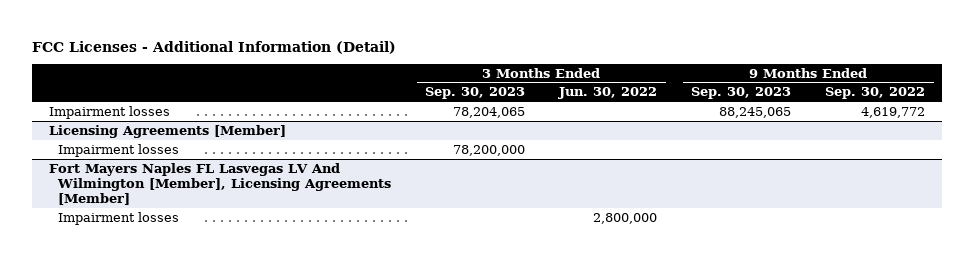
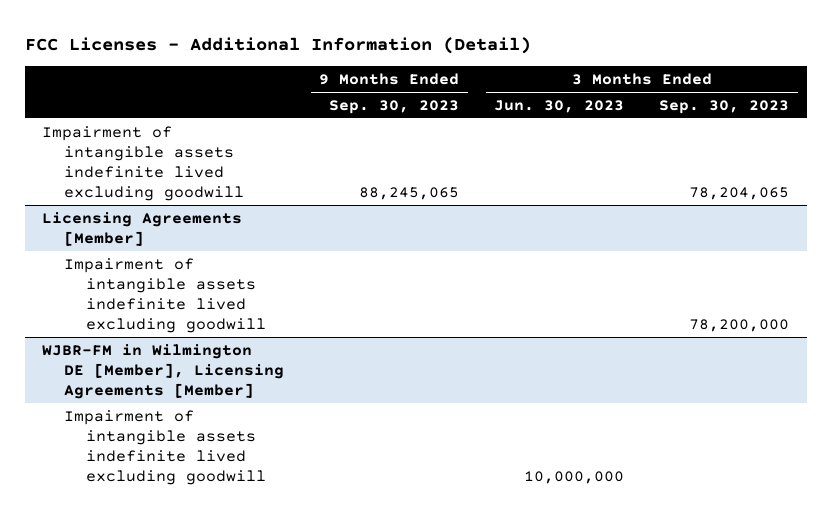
- | 3 Months Ended Sep. 30, 2023 | 3 Months Ended Jun. 30, 2022 | 9 Months Ended Sep. 30, 2023 | 9 Months Ended Sep. 30, 2022
+ | 9 Months Ended Sep. 30, 2023 | 3 Months Ended Jun. 30, 2023 | 3 Months Ended Sep. 30, 2023
- Impairment losses | 78,204,065 | | 88,245,065 | 4,619,772
+ Impairment of intangible assets indefinite lived excluding goodwill | 88,245,065 | | 78,204,065
@ Licensing Agreements [Member]
- Impairment losses | 78,200,000 | | |
- Fort Mayers Naples FL Lasvegas LV And Wilmington [Member], Licensing Agreements [Member]
- Impairment losses | | 2,800,000 | |
@ Licensing Agreements [Member]
+ Impairment of intangible assets indefinite lived excluding goodwill | | | 78,200,000
+ WJBR-FM in Wilmington DE [Member], Licensing Agreements [Member]
+ Impairment of intangible assets indefinite lived excluding goodwill | | 10,000,000 |

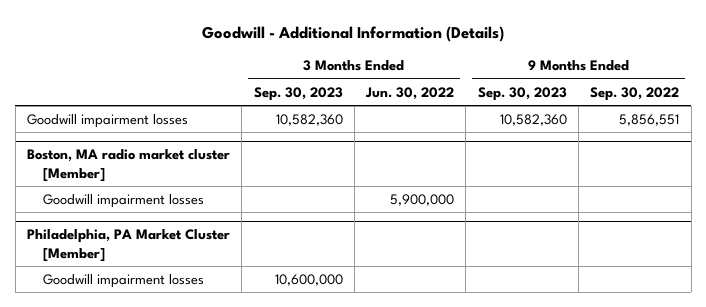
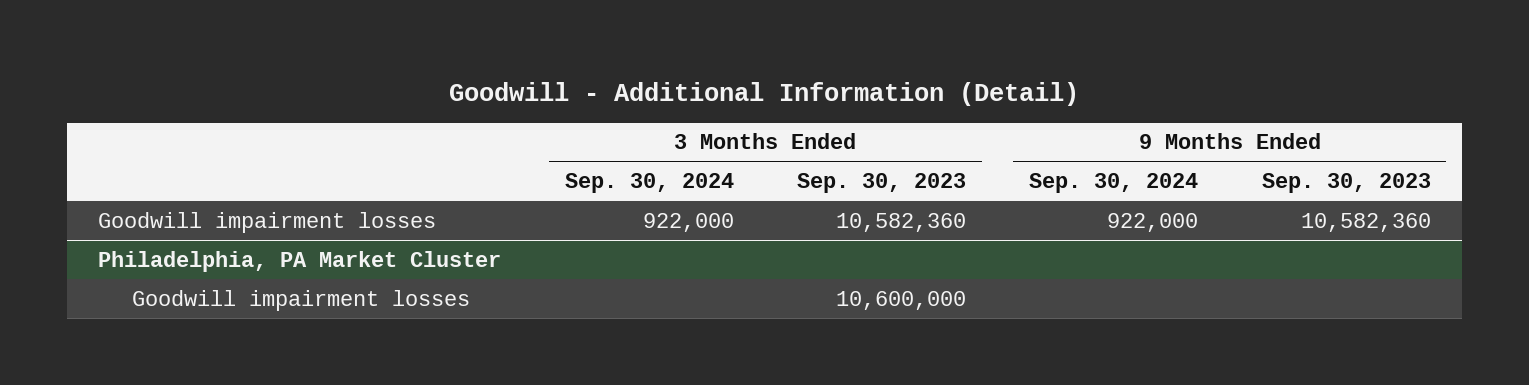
- Goodwill - Additional Information (Details)
+ Goodwill - Additional Information (Detail)
- | 3 Months Ended Sep. 30, 2023 | 3 Months Ended Jun. 30, 2022 | 9 Months Ended Sep. 30, 2023 | 9 Months Ended Sep. 30, 2022
+ | 3 Months Ended Sep. 30, 2024 | 3 Months Ended Sep. 30, 2023 | 9 Months Ended Sep. 30, 2024 | 9 Months Ended Sep. 30, 2023
- Boston, MA radio market cluster [Member]
- Goodwill impairment losses | | 5,900,000 | |
- Philadelphia, PA Market Cluster [Member]
+ Philadelphia, PA Market Cluster

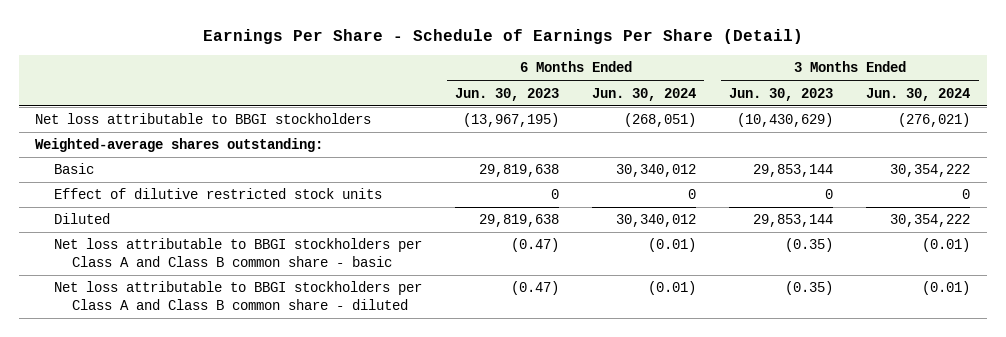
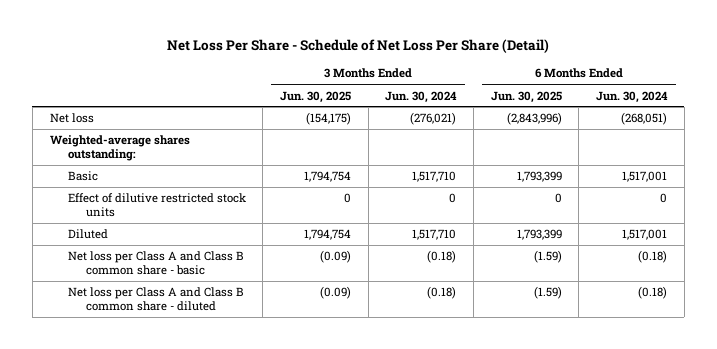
- Earnings Per Share - Schedule of Earnings Per Share (Detail)
+ Net Loss Per Share - Schedule of Net Loss Per Share (Detail)
- | 6 Months Ended Jun. 30, 2023 | 6 Months Ended Jun. 30, 2024 | 3 Months Ended Jun. 30, 2023 | 3 Months Ended Jun. 30, 2024
+ | 3 Months Ended Jun. 30, 2025 | 3 Months Ended Jun. 30, 2024 | 6 Months Ended Jun. 30, 2025 | 6 Months Ended Jun. 30, 2024
- Net loss attributable to BBGI stockholders | (13,967,195) | (268,051) | (10,430,629) | (276,021)
+ Net loss | (154,175) | (276,021) | (2,843,996) | (268,051)
- Basic | 29,819,638 | 30,340,012 | 29,853,144 | 30,354,222
+ Basic | 1,794,754 | 1,517,710 | 1,793,399 | 1,517,001
- Diluted | 29,819,638 | 30,340,012 | 29,853,144 | 30,354,222
- Net loss attributable to BBGI stockholders per Class A and Class B common share - basic | (0.47) | (0.01) | (0.35) | (0.01)
- Net loss attributable to BBGI stockholders per Class A and Class B common share - diluted | (0.47) | (0.01) | (0.35) | (0.01)
+ Diluted | 1,794,754 | 1,517,710 | 1,793,399 | 1,517,001
+ Net loss per Class A and Class B common share - basic | (0.09) | (0.18) | (1.59) | (0.18)
+ Net loss per Class A and Class B common share - diluted | (0.09) | (0.18) | (1.59) | (0.18)

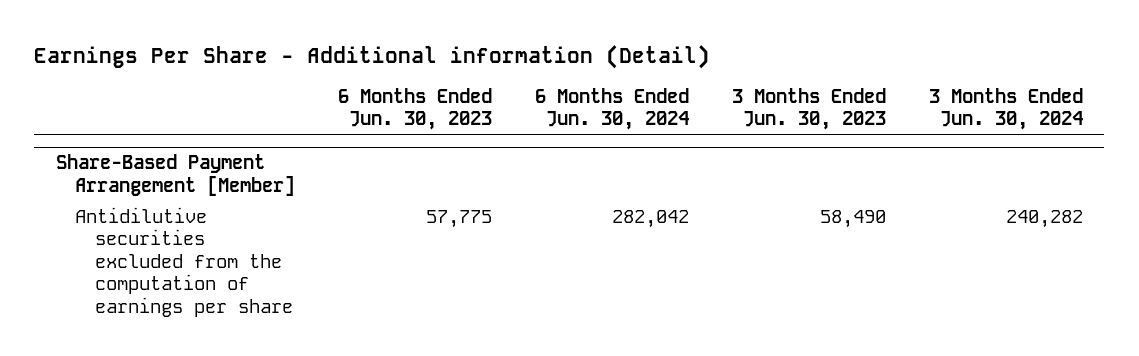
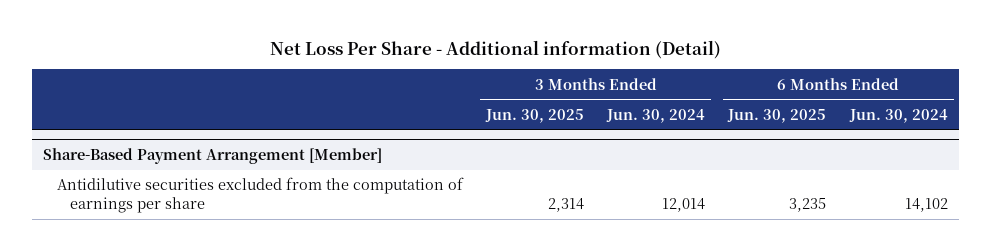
- Earnings Per Share - Additional information (Detail)
+ Net Loss Per Share - Additional information (Detail)
- | 6 Months Ended Jun. 30, 2023 | 6 Months Ended Jun. 30, 2024 | 3 Months Ended Jun. 30, 2023 | 3 Months Ended Jun. 30, 2024
+ | 3 Months Ended Jun. 30, 2025 | 3 Months Ended Jun. 30, 2024 | 6 Months Ended Jun. 30, 2025 | 6 Months Ended Jun. 30, 2024
@ Share-Based Payment Arrangement [Member]
- Antidilutive securities excluded from the computation of earnings per share | 57,775 | 282,042 | 58,490 | 240,282
+ Antidilutive securities excluded from the computation of earnings per share | 2,314 | 12,014 | 3,235 | 14,102

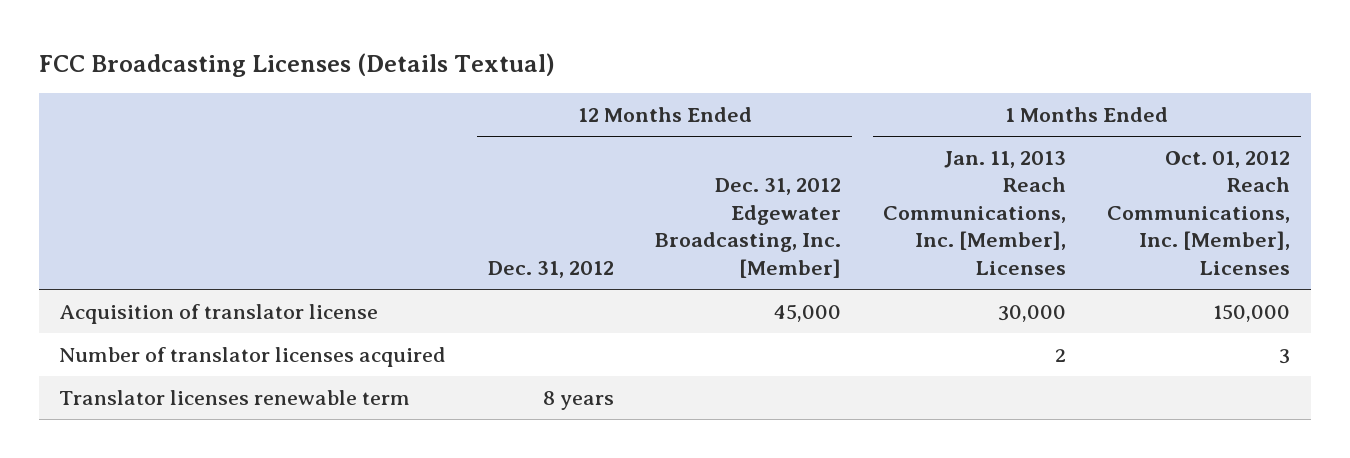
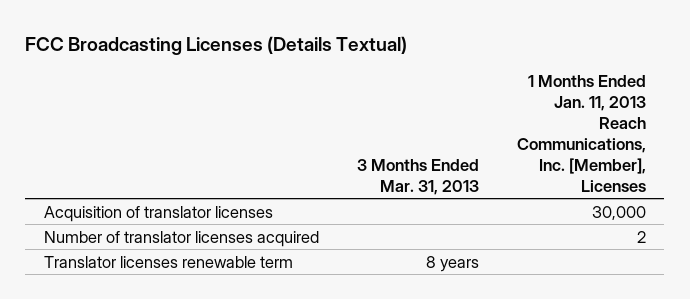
- | 12 Months Ended Dec. 31, 2012 | 12 Months Ended Dec. 31, 2012 Edgewater Broadcasting, Inc. [Member] | 1 Months Ended Jan. 11, 2013 Reach Communications, Inc. [Member], Licenses | 1 Months Ended Oct. 01, 2012 Reach Communications, Inc. [Member], Licenses
+ | 3 Months Ended Mar. 31, 2013 | 1 Months Ended Jan. 11, 2013 Reach Communications, Inc. [Member], Licenses
- Acquisition of translator license | | 45,000 | 30,000 | 150,000
+ Acquisition of translator licenses | | 30,000

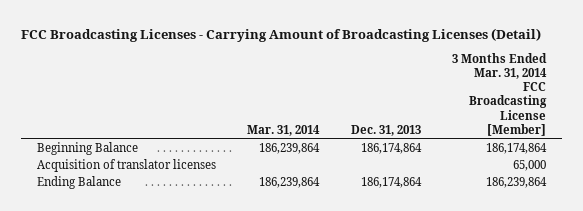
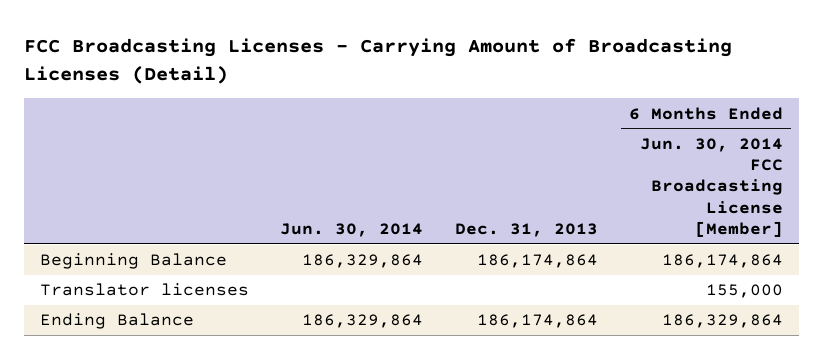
- | Mar. 31, 2014 | Dec. 31, 2013 | 3 Months Ended Mar. 31, 2014 FCC Broadcasting License [Member]
+ | Jun. 30, 2014 | Dec. 31, 2013 | 6 Months Ended Jun. 30, 2014 FCC Broadcasting License [Member]
- Acquisition of translator licenses | | | 65,000
+ Translator licenses | | | 155,000

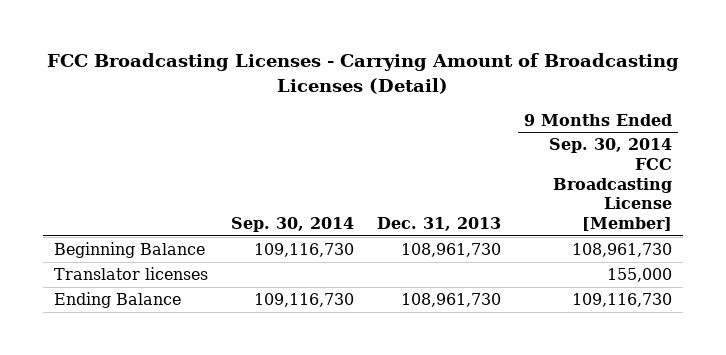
- | Jun. 30, 2014 | Dec. 31, 2013 | 6 Months Ended Jun. 30, 2014 FCC Broadcasting License [Member]
+ | Sep. 30, 2014 | Dec. 31, 2013 | 9 Months Ended Sep. 30, 2014 FCC Broadcasting License [Member]
- Beginning Balance | 186,329,864 | 186,174,864 | 186,174,864
+ Beginning Balance | 109,116,730 | 108,961,730 | 108,961,730
- Ending Balance | 186,329,864 | 186,174,864 | 186,329,864
+ Ending Balance | 109,116,730 | 108,961,730 | 109,116,730

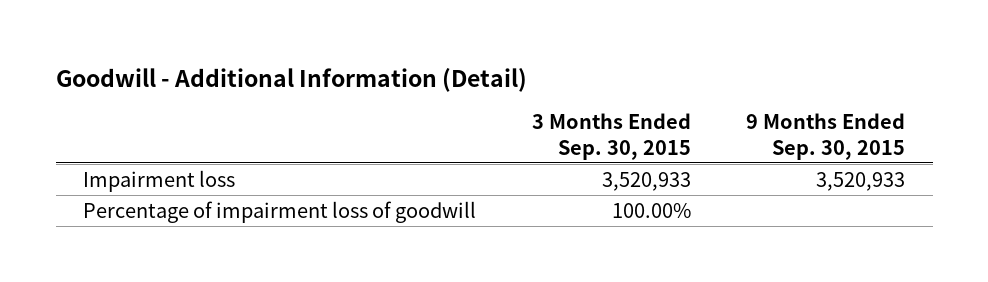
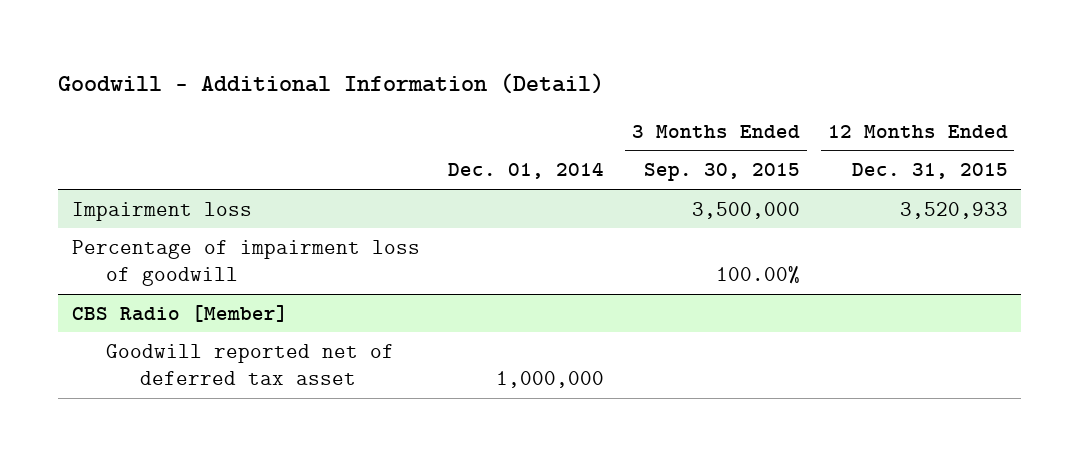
- | 3 Months Ended Sep. 30, 2015 | 9 Months Ended Sep. 30, 2015
+ | Dec. 01, 2014 | 3 Months Ended Sep. 30, 2015 | 12 Months Ended Dec. 31, 2015
- Impairment loss | 3,520,933 | 3,520,933
+ Impairment loss | | 3,500,000 | 3,520,933
+ CBS Radio [Member]
+ Goodwill reported net of deferred tax asset | 1,000,000 | |

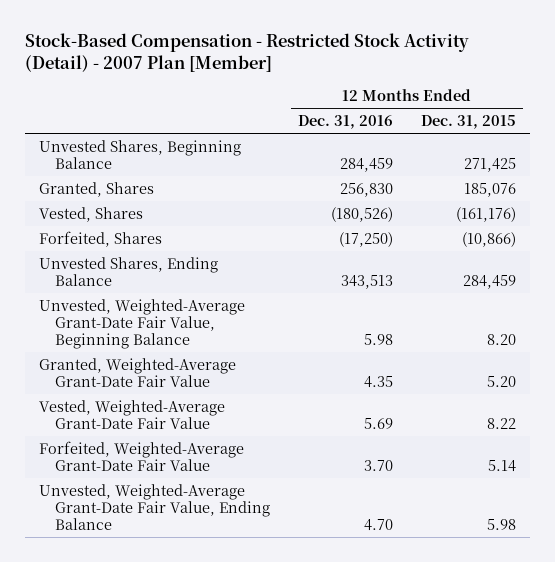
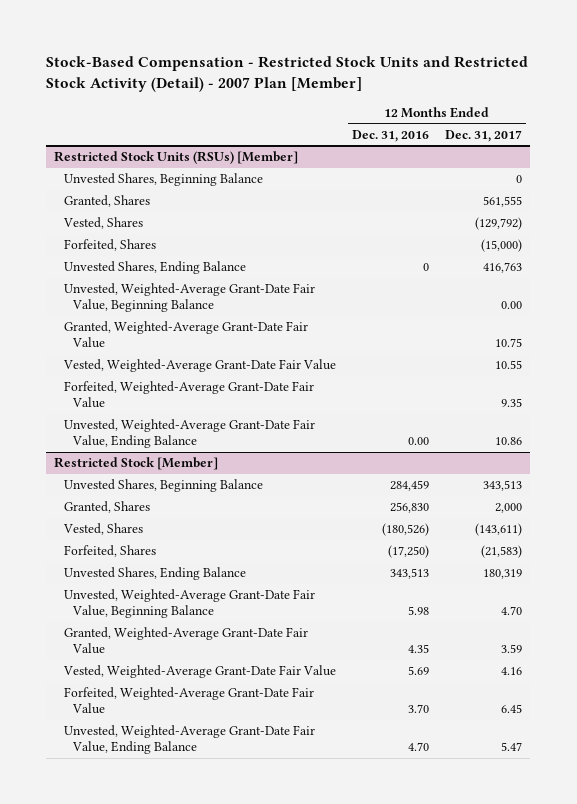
- Stock-Based Compensation - Restricted Stock Activity (Detail) - 2007 Plan [Member]
+ Stock-Based Compensation - Restricted Stock Units and Restricted Stock Activity (Detail) - 2007 Plan [Member]
- | 12 Months Ended Dec. 31, 2016 | 12 Months Ended Dec. 31, 2015
+ | 12 Months Ended Dec. 31, 2016 | 12 Months Ended Dec. 31, 2017
+ Restricted Stock Units (RSUs) [Member]
+ Unvested Shares, Beginning Balance | | 0
+ Granted, Shares | | 561,555
+ Vested, Shares | | (129,792)
+ Forfeited, Shares | | (15,000)
+ Unvested Shares, Ending Balance | 0 | 416,763
+ Unvested, Weighted-Average Grant-Date Fair Value, Beginning Balance | | 0.00
+ Granted, Weighted-Average Grant-Date Fair Value | | 10.75
+ Vested, Weighted-Average Grant-Date Fair Value | | 10.55
+ Forfeited, Weighted-Average Grant-Date Fair Value | | 9.35
+ Unvested, Weighted-Average Grant-Date Fair Value, Ending Balance | 0.00 | 10.86
+ Restricted Stock [Member]

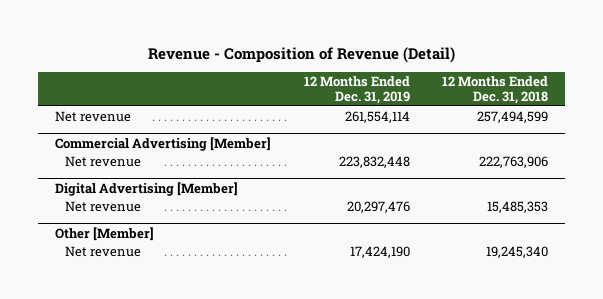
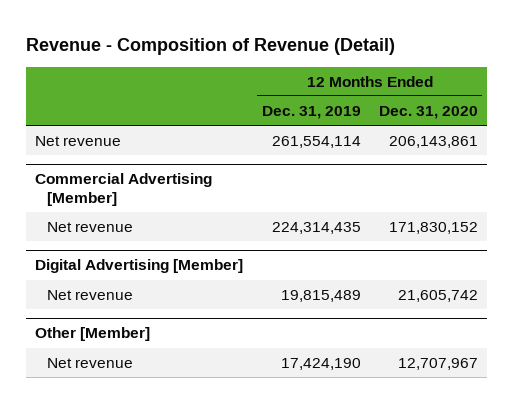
- | 12 Months Ended Dec. 31, 2019 | 12 Months Ended Dec. 31, 2018
+ | 12 Months Ended Dec. 31, 2019 | 12 Months Ended Dec. 31, 2020
@ Commercial Advertising [Member]
- Net revenue | 223,832,448 | 222,763,906
+ Net revenue | 224,314,435 | 171,830,152
@ Digital Advertising [Member]
- Net revenue | 20,297,476 | 15,485,353
+ Net revenue | 19,815,489 | 21,605,742

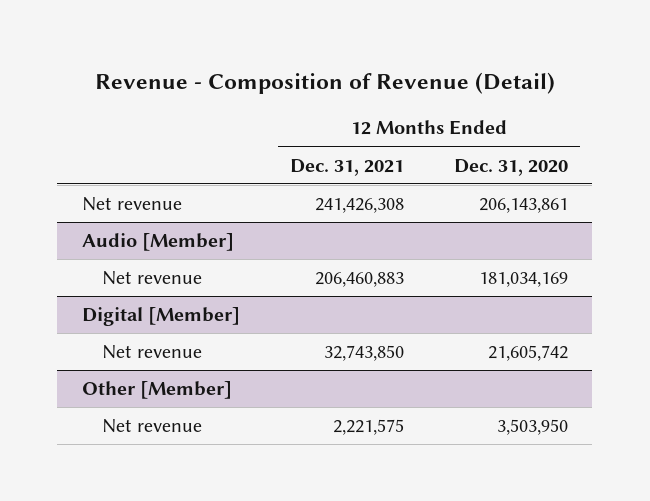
- | 12 Months Ended Dec. 31, 2019 | 12 Months Ended Dec. 31, 2020
+ | 12 Months Ended Dec. 31, 2021 | 12 Months Ended Dec. 31, 2020
- Commercial Advertising [Member]
- Net revenue | 224,314,435 | 171,830,152
- Digital Advertising [Member]
+ Audio [Member]
+ Net revenue | 206,460,883 | 181,034,169
+ Digital [Member]
@ Other [Member]
- Net revenue | 17,424,190 | 12,707,967
+ Net revenue | 2,221,575 | 3,503,950

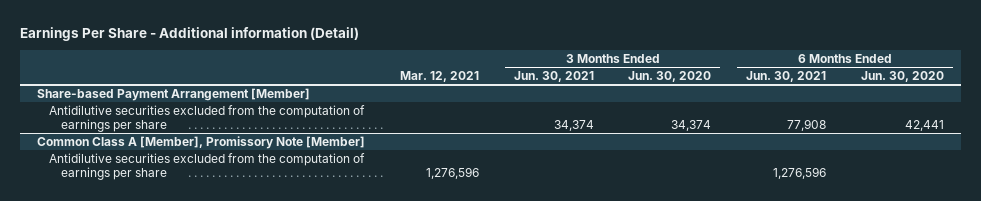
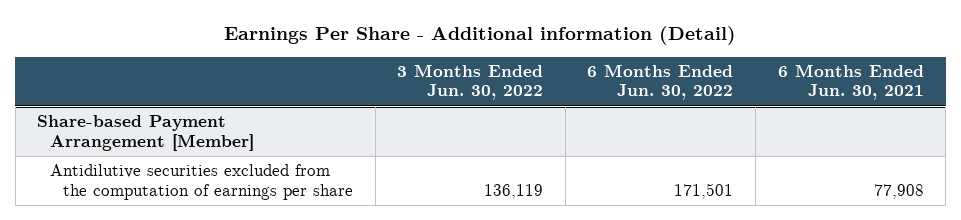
- | Mar. 12, 2021 | 3 Months Ended Jun. 30, 2021 | 3 Months Ended Jun. 30, 2020 | 6 Months Ended Jun. 30, 2021 | 6 Months Ended Jun. 30, 2020
+ | 3 Months Ended Jun. 30, 2022 | 6 Months Ended Jun. 30, 2022 | 6 Months Ended Jun. 30, 2021
- Common Class A [Member], Promissory Note [Member]
- Antidilutive securities excluded from the computation of earnings per share | 1,276,596 | | | 1,276,596 |

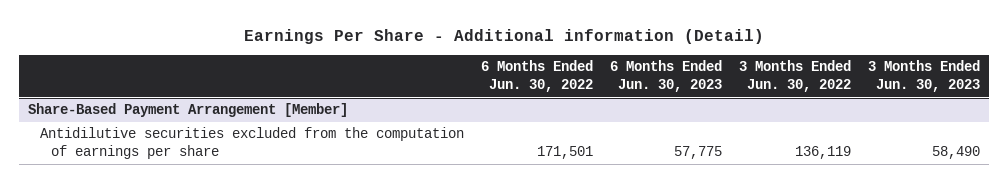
- | 3 Months Ended Jun. 30, 2022 | 6 Months Ended Jun. 30, 2022 | 6 Months Ended Jun. 30, 2021
+ | 6 Months Ended Jun. 30, 2022 | 6 Months Ended Jun. 30, 2023 | 3 Months Ended Jun. 30, 2022 | 3 Months Ended Jun. 30, 2023
- Share-based Payment Arrangement [Member]
+ Share-Based Payment Arrangement [Member]

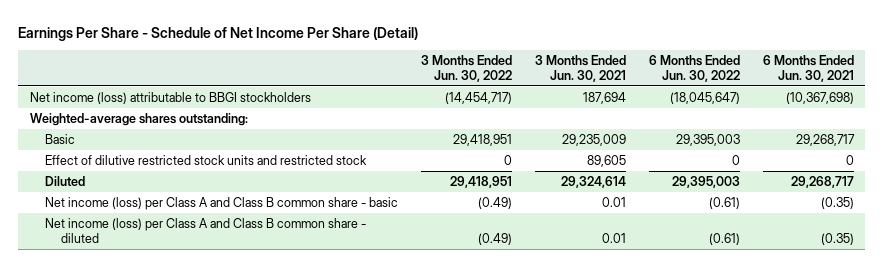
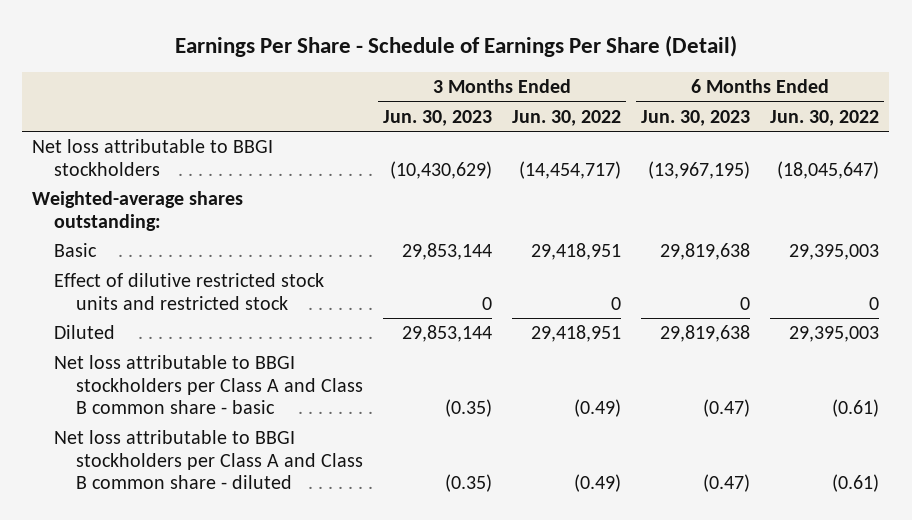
- Earnings Per Share - Schedule of Net Income Per Share (Detail)
+ Earnings Per Share - Schedule of Earnings Per Share (Detail)
- | 3 Months Ended Jun. 30, 2022 | 3 Months Ended Jun. 30, 2021 | 6 Months Ended Jun. 30, 2022 | 6 Months Ended Jun. 30, 2021
+ | 3 Months Ended Jun. 30, 2023 | 3 Months Ended Jun. 30, 2022 | 6 Months Ended Jun. 30, 2023 | 6 Months Ended Jun. 30, 2022
- Net income (loss) attributable to BBGI stockholders | (14,454,717) | 187,694 | (18,045,647) | (10,367,698)
+ Net loss attributable to BBGI stockholders | (10,430,629) | (14,454,717) | (13,967,195) | (18,045,647)
- Net income (loss) per Class A and Class B common share - basic | (0.49) | 0.01 | (0.61) | (0.35)
- Net income (loss) per Class A and Class B common share - diluted | (0.49) | 0.01 | (0.61) | (0.35)
+ Net loss attributable to BBGI stockholders per Class A and Class B common share - basic | (0.35) | (0.49) | (0.47) | (0.61)
+ Net loss attributable to BBGI stockholders per Class A and Class B common share - diluted | (0.35) | (0.49) | (0.47) | (0.61)

